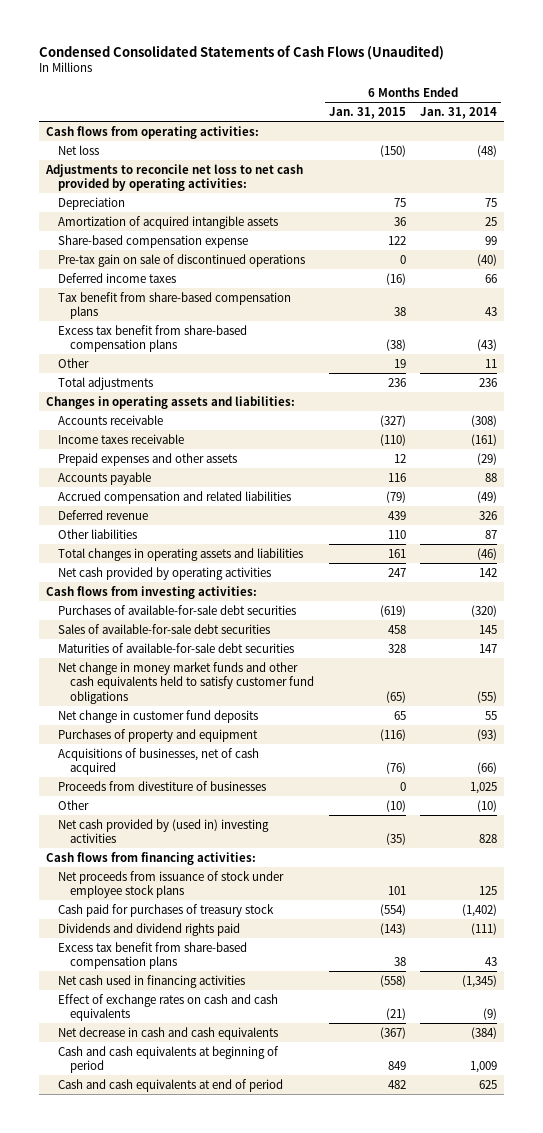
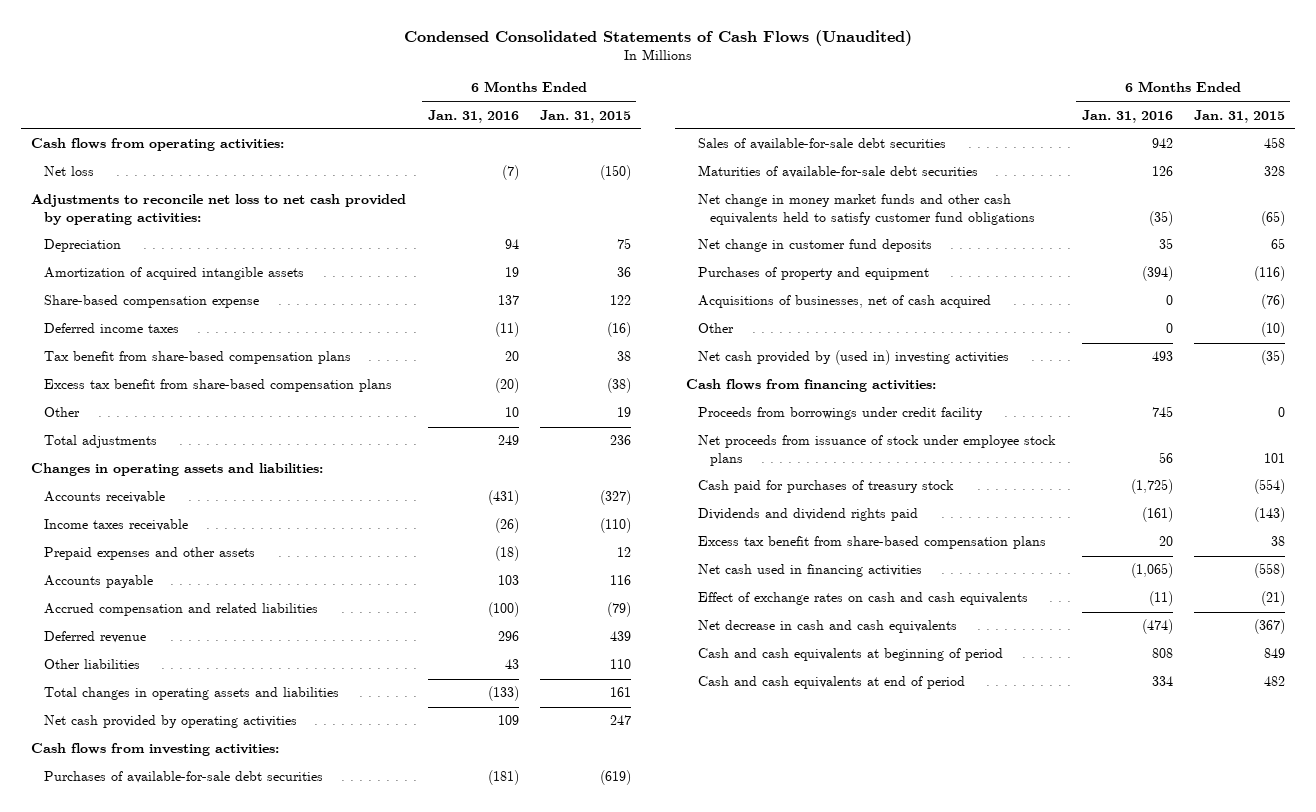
- | 6 Months Ended Jan. 31, 2015 | 6 Months Ended Jan. 31, 2014
+ | 6 Months Ended Jan. 31, 2016 | 6 Months Ended Jan. 31, 2015
- Pre-tax gain on sale of discontinued operations | 0 | (40)
- Proceeds from divestiture of businesses | 0 | 1,025
+ Proceeds from borrowings under credit facility | 745 | 0

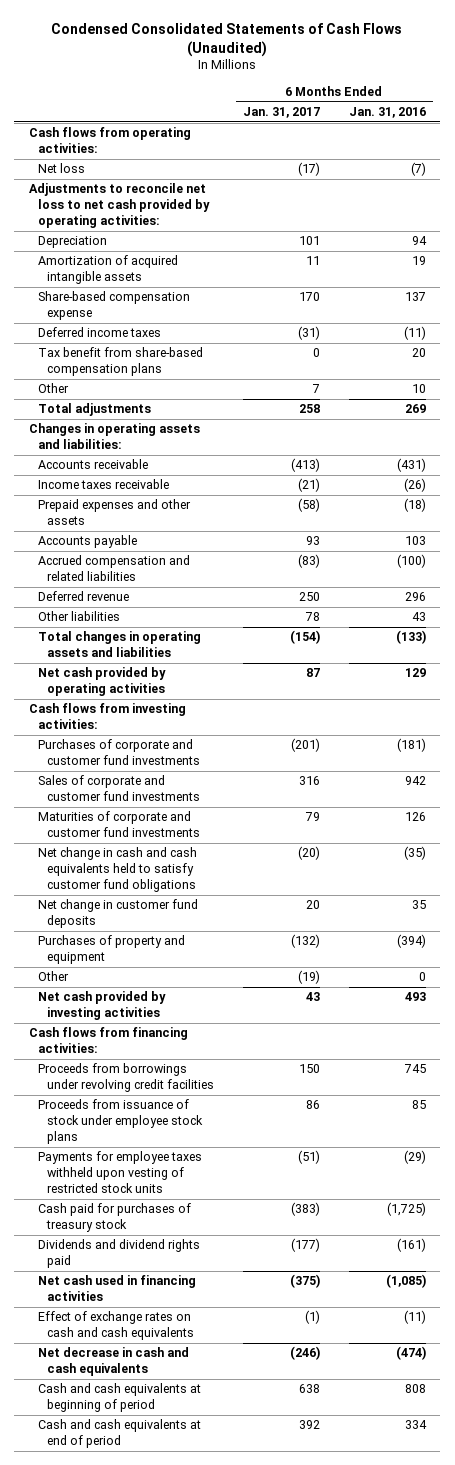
- | 6 Months Ended Jan. 31, 2016 | 6 Months Ended Jan. 31, 2015
+ | 6 Months Ended Jan. 31, 2017 | 6 Months Ended Jan. 31, 2016
- Excess tax benefit from share-based compensation plans | (20) | (38)
- Total adjustments | 249 | 236
+ Total adjustments | 258 | 269
- Net cash provided by operating activities | 109 | 247
+ Net cash provided by operating activities | 87 | 129
- Purchases of available-for-sale debt securities | (181) | (619)
- Sales of available-for-sale debt securities | 942 | 458
- Maturities of available-for-sale debt securities | 126 | 328
- Net change in money market funds and other cash equivalents held to satisfy customer fund obligations | (35) | (65)
+ Purchases of corporate and customer fund investments | (201) | (181)
+ Sales of corporate and customer fund investments | 316 | 942
+ Maturities of corporate and customer fund investments | 79 | 126
+ Net change in cash and cash equivalents held to satisfy customer fund obligations | (20) | (35)
- Acquisitions of businesses, net of cash acquired | 0 | (76)
- Net cash provided by (used in) investing activities | 493 | (35)
+ Net cash provided by investing activities | 43 | 493
- Proceeds from borrowings under credit facility | 745 | 0
- Net proceeds from issuance of stock under employee stock plans | 56 | 101
+ Proceeds from borrowings under revolving credit facilities | 150 | 745
+ Proceeds from issuance of stock under employee stock plans | 86 | 85
+ Payments for employee taxes withheld upon vesting of restricted stock units | (51) | (29)
- Excess tax benefit from share-based compensation plans | 20 | 38
- Net cash used in financing activities | (1,065) | (558)
+ Net cash used in financing activities | (375) | (1,085)

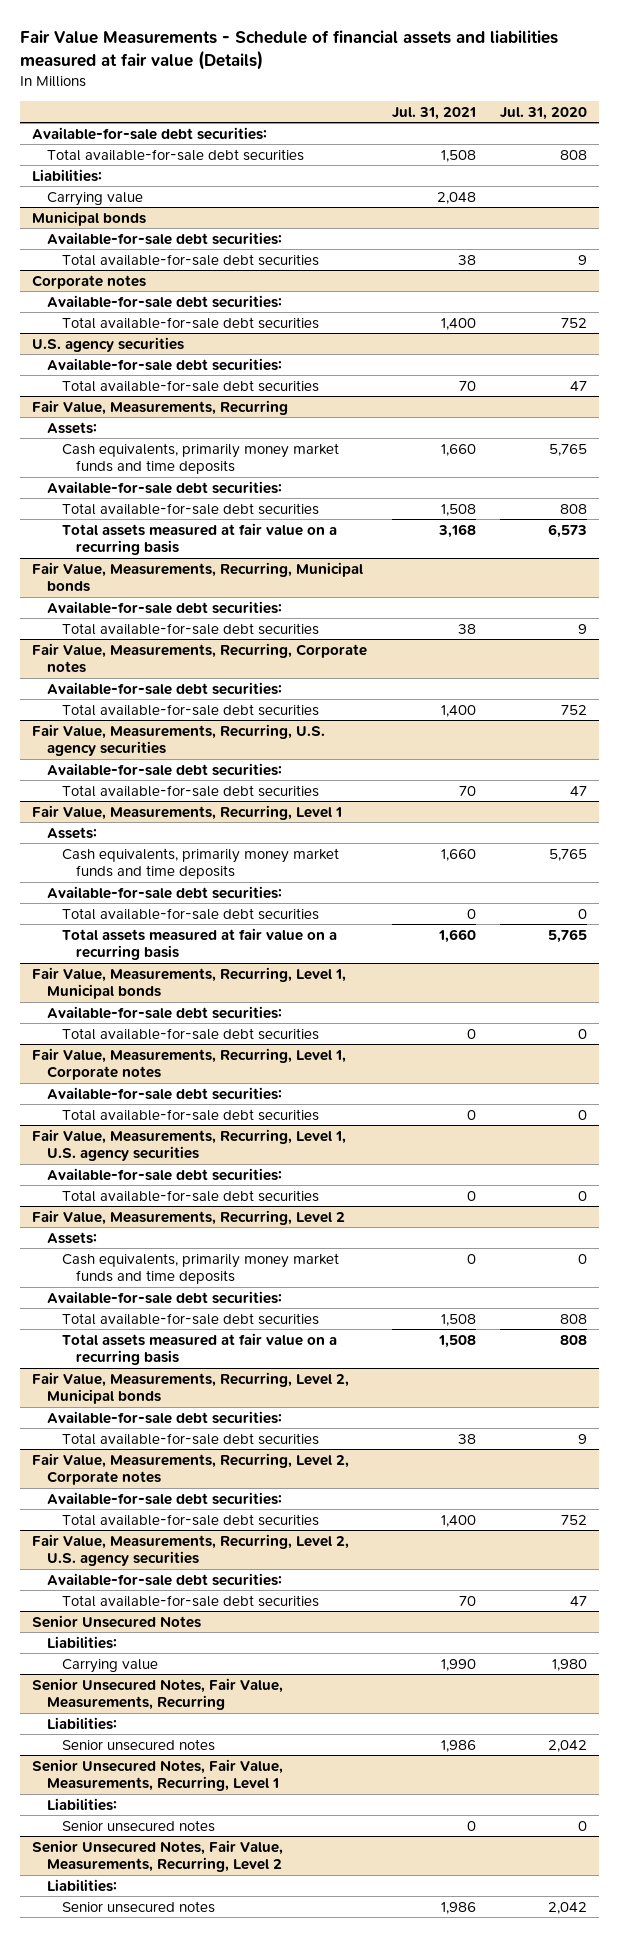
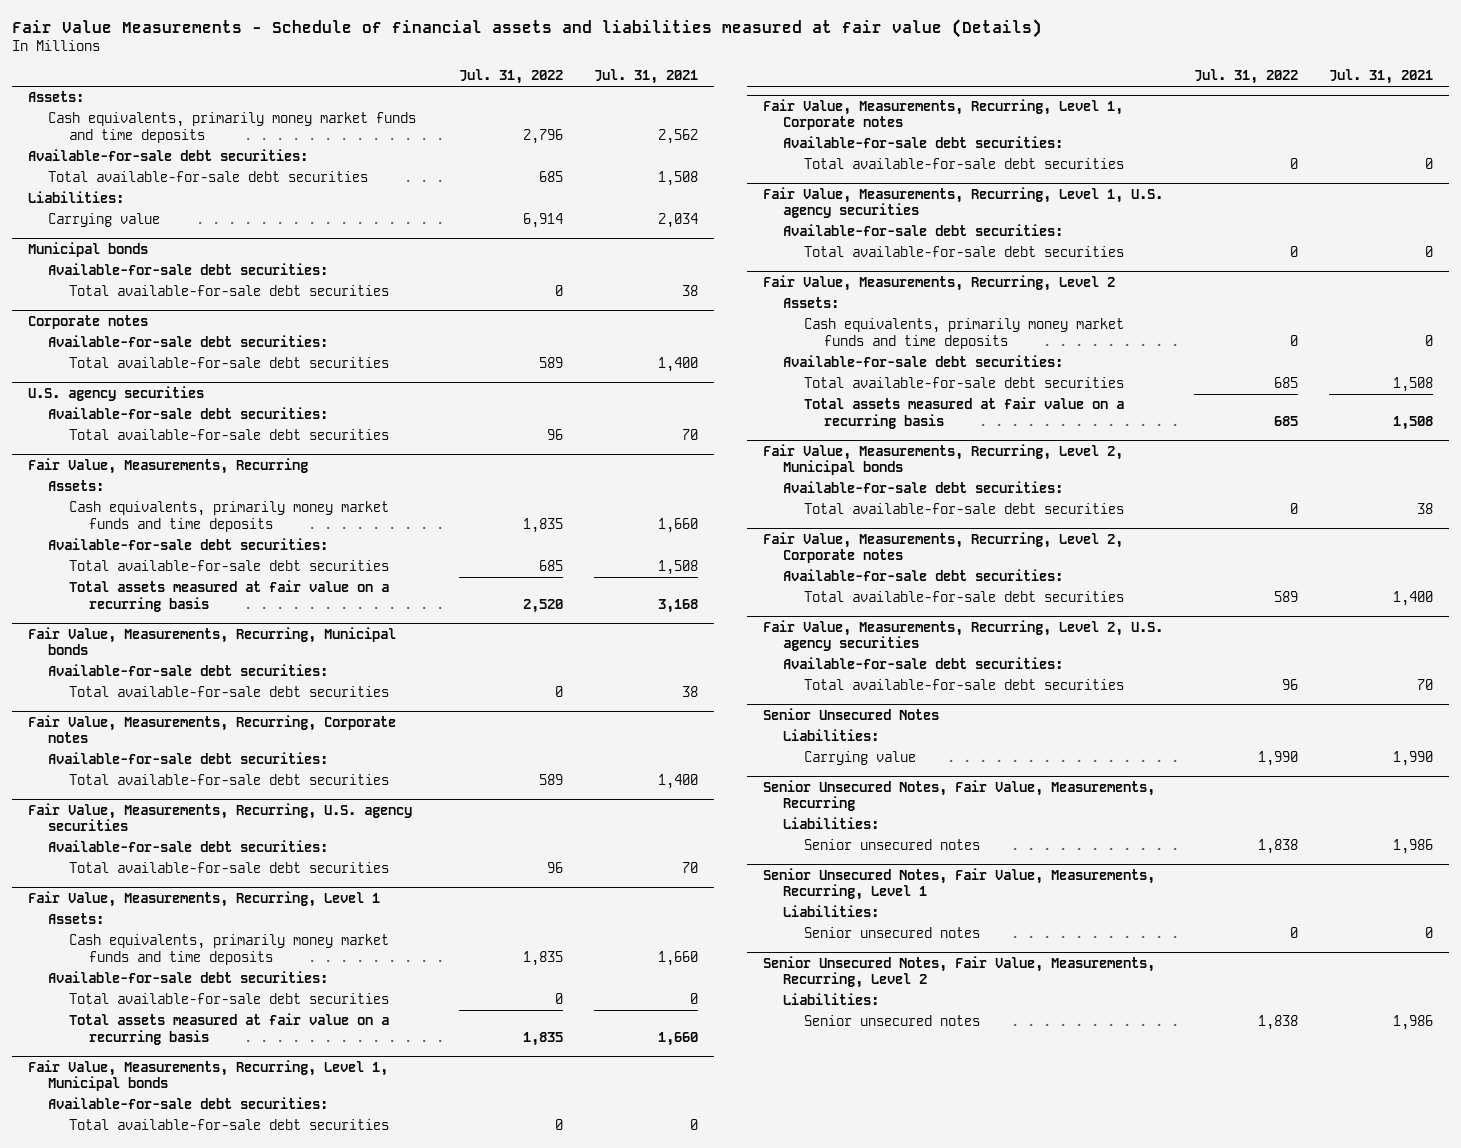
- | Jul. 31, 2021 | Jul. 31, 2020
+ | Jul. 31, 2022 | Jul. 31, 2021
+ Assets:
+ Cash equivalents, primarily money market funds and time deposits | 2,796 | 2,562
- Carrying value | 2,048 |
+ Carrying value | 6,914 | 2,034

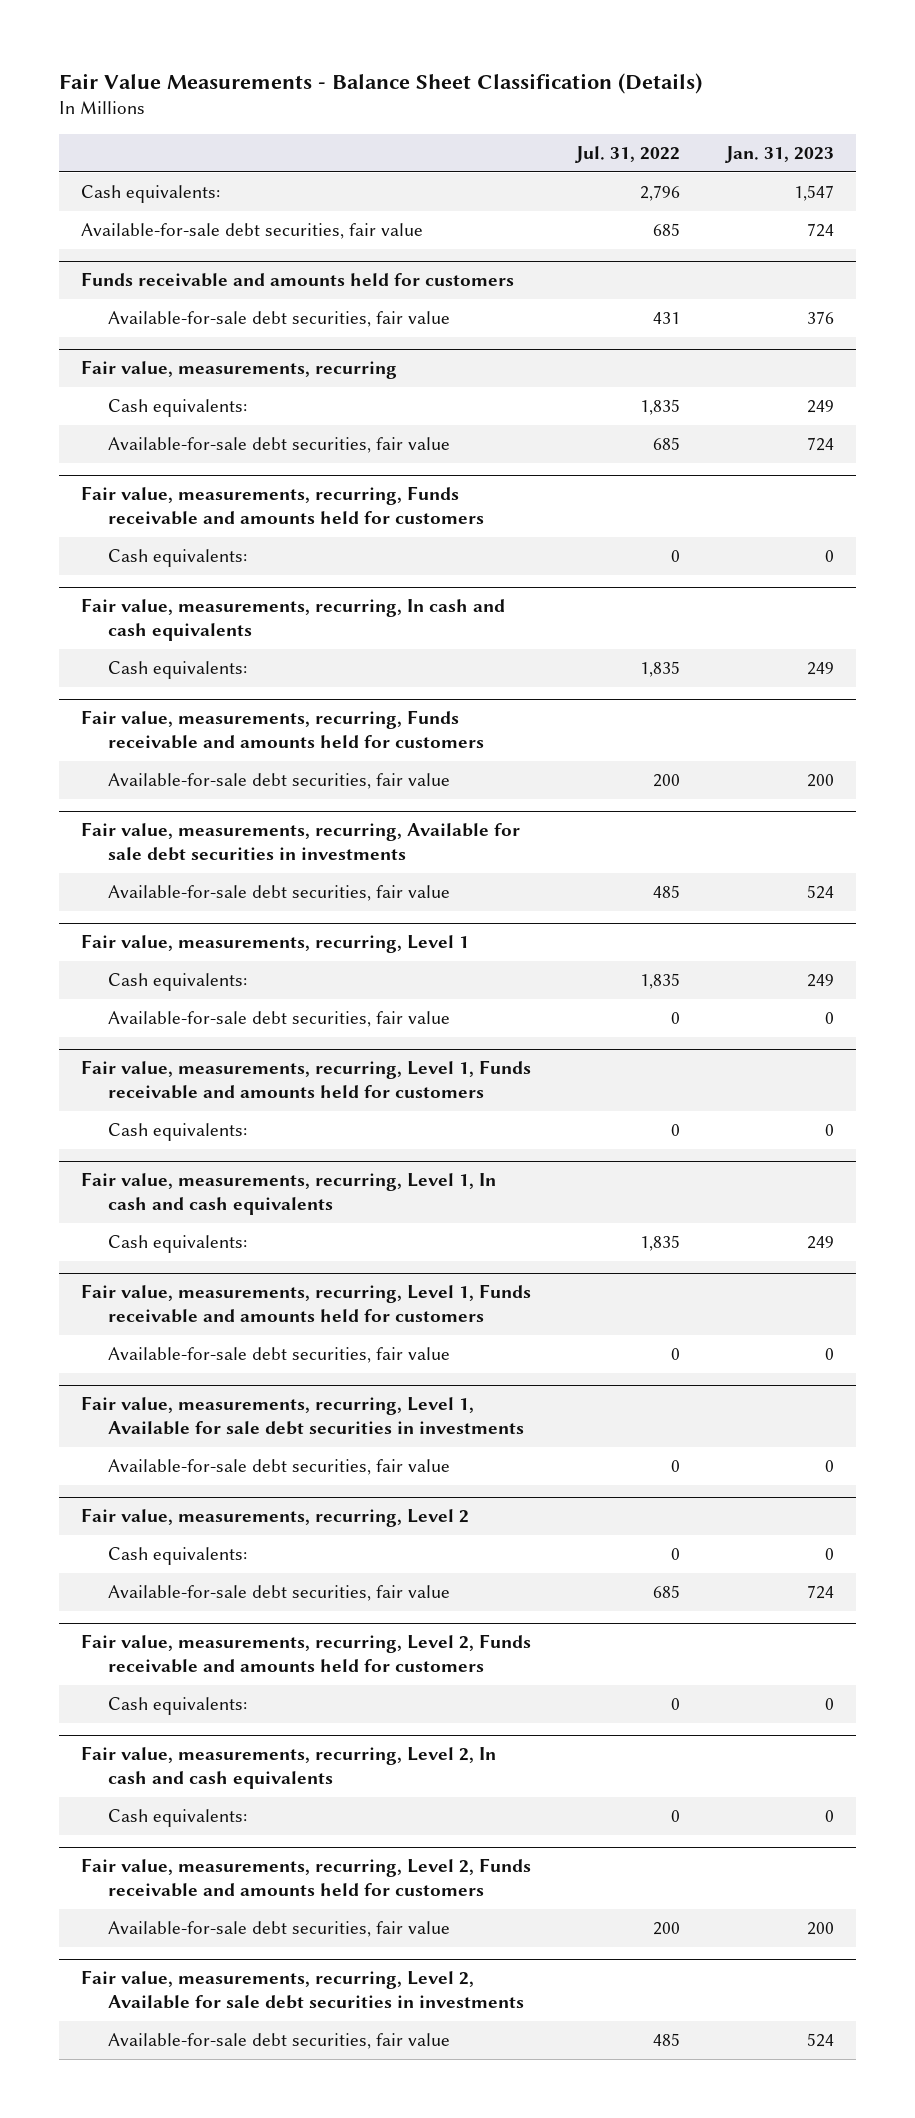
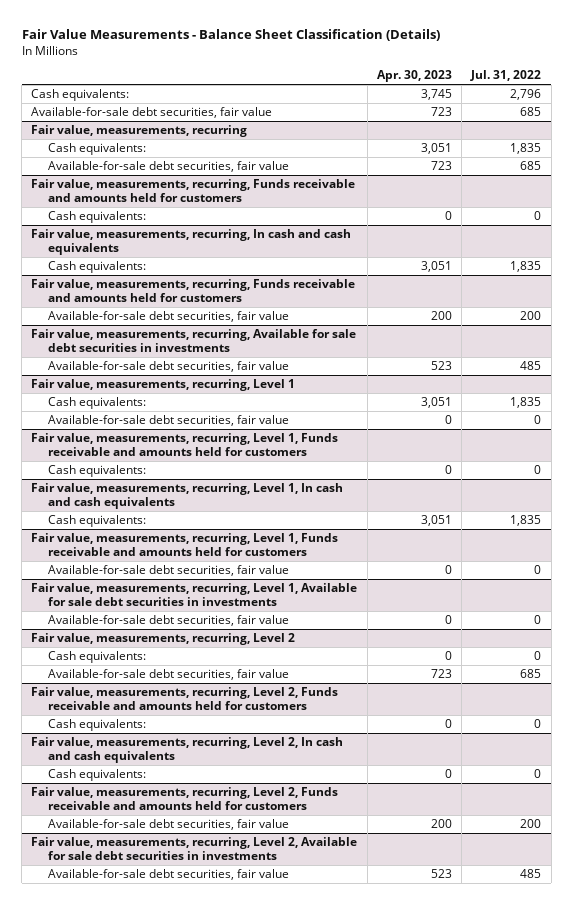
- | Jul. 31, 2022 | Jan. 31, 2023
+ | Apr. 30, 2023 | Jul. 31, 2022
- Funds receivable and amounts held for customers
- Available-for-sale debt securities, fair value | 431 | 376

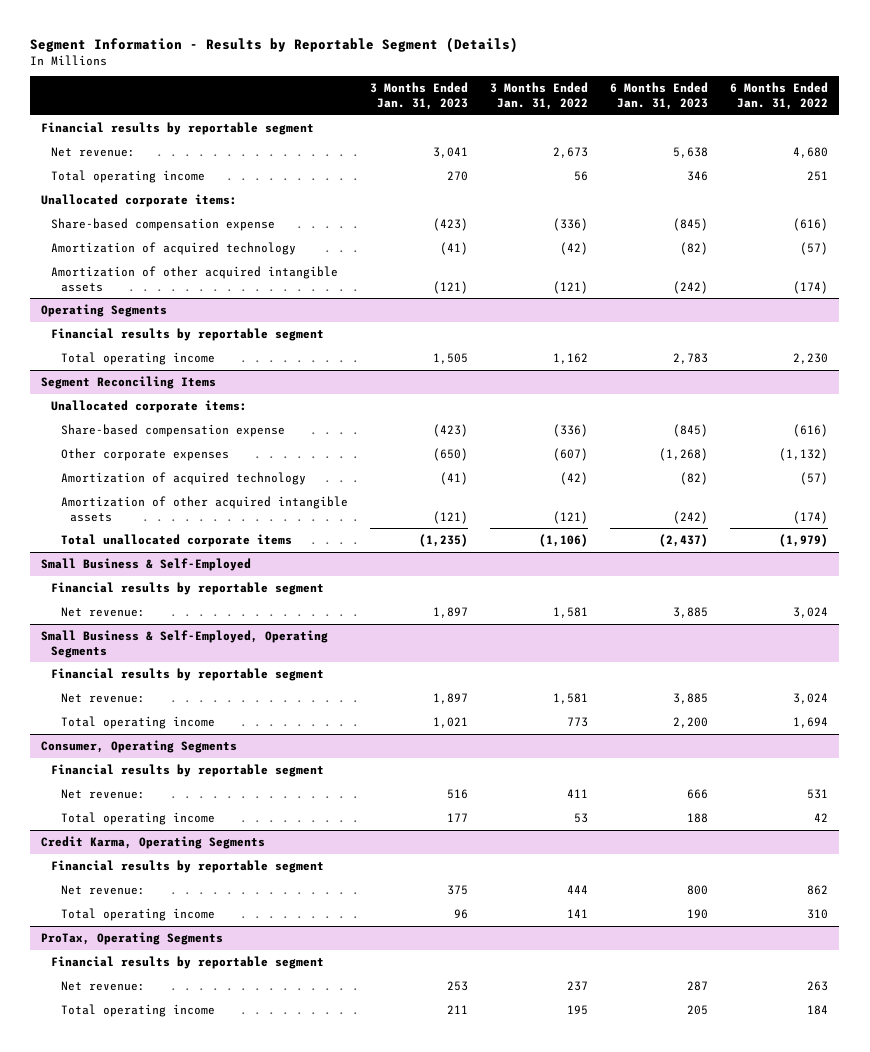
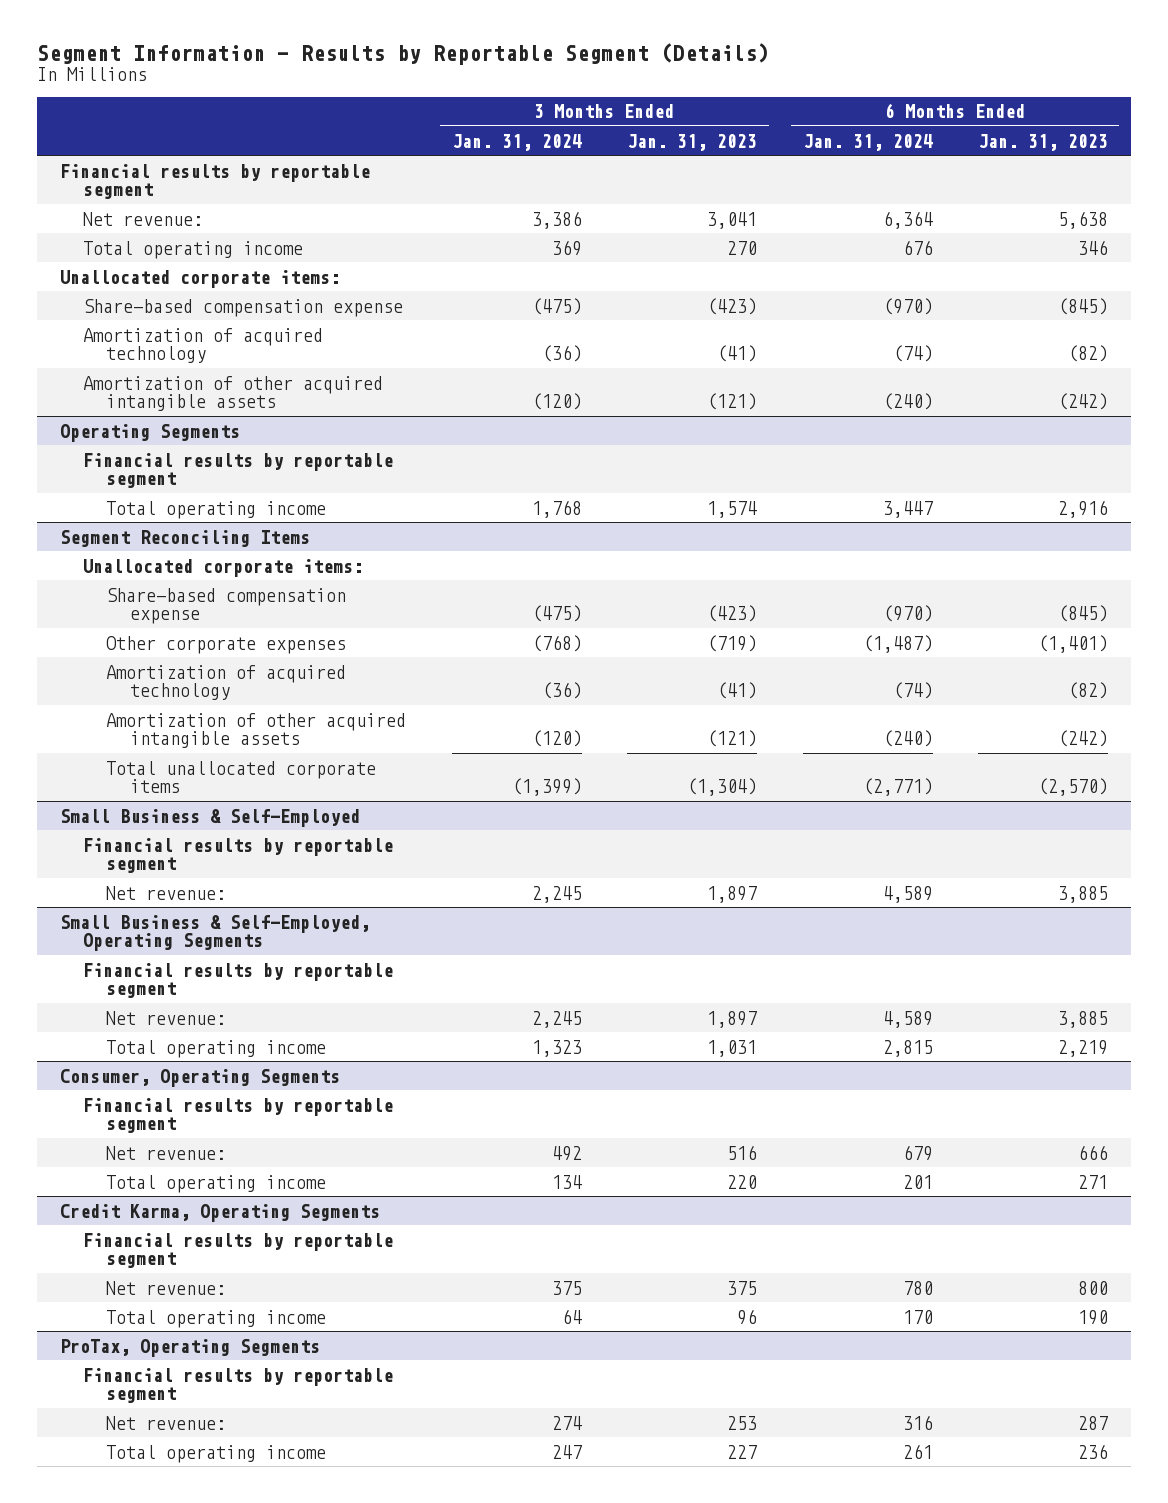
- | 3 Months Ended Jan. 31, 2023 | 3 Months Ended Jan. 31, 2022 | 6 Months Ended Jan. 31, 2023 | 6 Months Ended Jan. 31, 2022
+ | 3 Months Ended Jan. 31, 2024 | 3 Months Ended Jan. 31, 2023 | 6 Months Ended Jan. 31, 2024 | 6 Months Ended Jan. 31, 2023
@ Operating Segments
- Total operating income | 1,505 | 1,162 | 2,783 | 2,230
+ Total operating income | 1,768 | 1,574 | 3,447 | 2,916
@ Segment Reconciling Items
- Other corporate expenses | (650) | (607) | (1,268) | (1,132)
+ Other corporate expenses | (768) | (719) | (1,487) | (1,401)
- Total unallocated corporate items | (1,235) | (1,106) | (2,437) | (1,979)
+ Total unallocated corporate items | (1,399) | (1,304) | (2,771) | (2,570)
@ Small Business & Self-Employed, Operating Segments
- Total operating income | 1,021 | 773 | 2,200 | 1,694
+ Total operating income | 1,323 | 1,031 | 2,815 | 2,219
@ Consumer, Operating Segments
- Total operating income | 177 | 53 | 188 | 42
+ Total operating income | 134 | 220 | 201 | 271
@ ProTax, Operating Segments
- Total operating income | 211 | 195 | 205 | 184
+ Total operating income | 247 | 227 | 261 | 236

